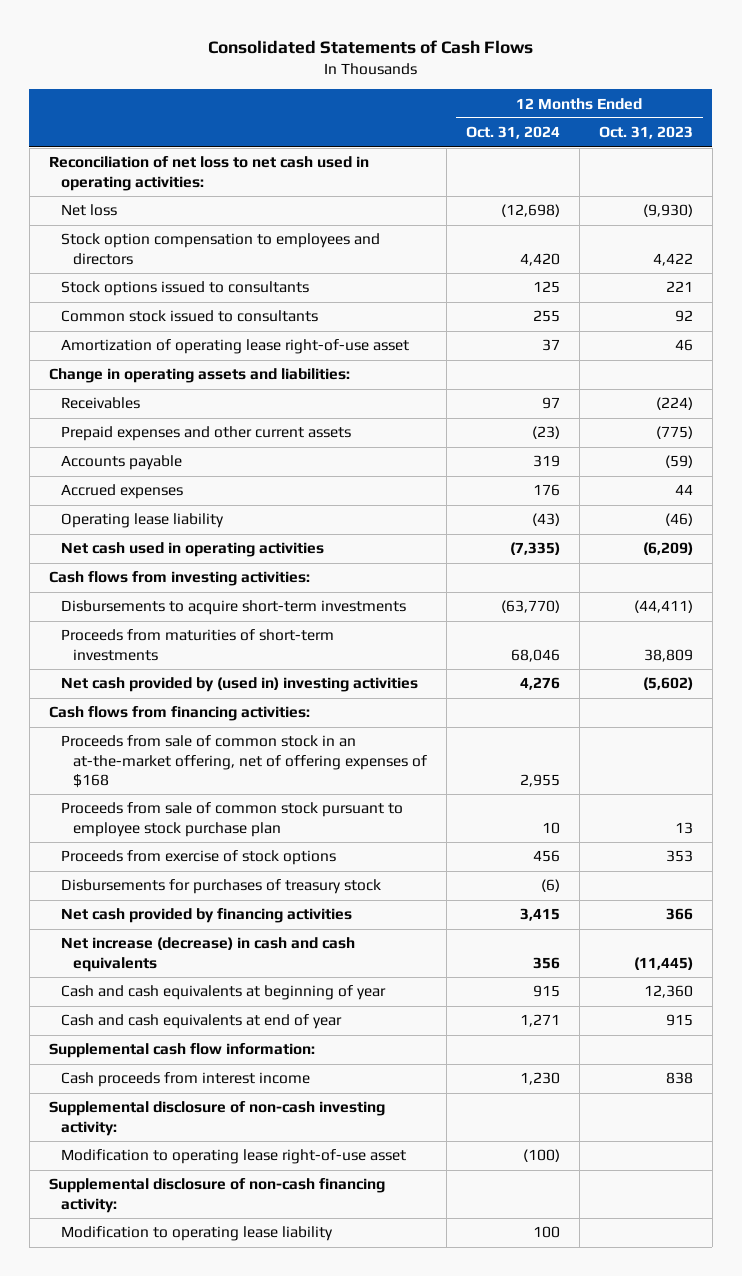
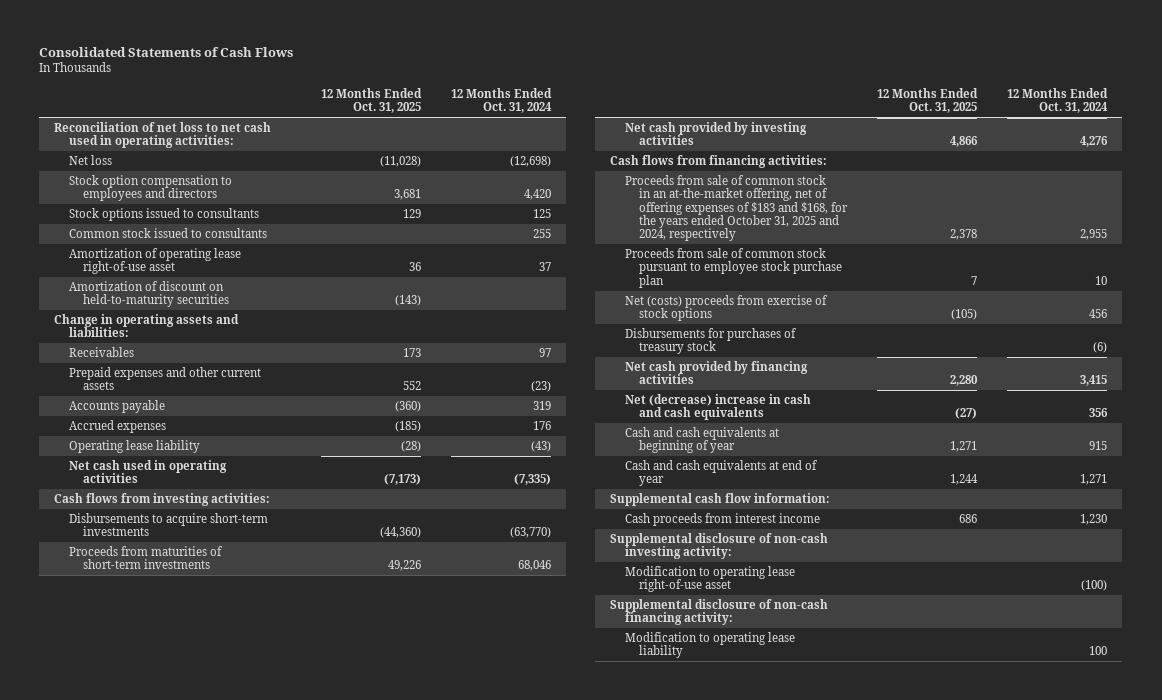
- | 12 Months Ended Oct. 31, 2024 | 12 Months Ended Oct. 31, 2023
+ | 12 Months Ended Oct. 31, 2025 | 12 Months Ended Oct. 31, 2024
+ Amortization of discount on held-to-maturity securities | (143) |
- Net cash provided by (used in) investing activities | 4,276 | (5,602)
+ Net cash provided by investing activities | 4,866 | 4,276
- Proceeds from sale of common stock in an at-the-market offering, net of offering expenses of $168 | 2,955 |
+ Proceeds from sale of common stock in an at-the-market offering, net of offering expenses of $183 and $168, for the years ended October 31, 2025 and 2024, respectively | 2,378 | 2,955
- Proceeds from exercise of stock options | 456 | 353
+ Net (costs) proceeds from exercise of stock options | (105) | 456
- Net increase (decrease) in cash and cash equivalents | 356 | (11,445)
+ Net (decrease) increase in cash and cash equivalents | (27) | 356

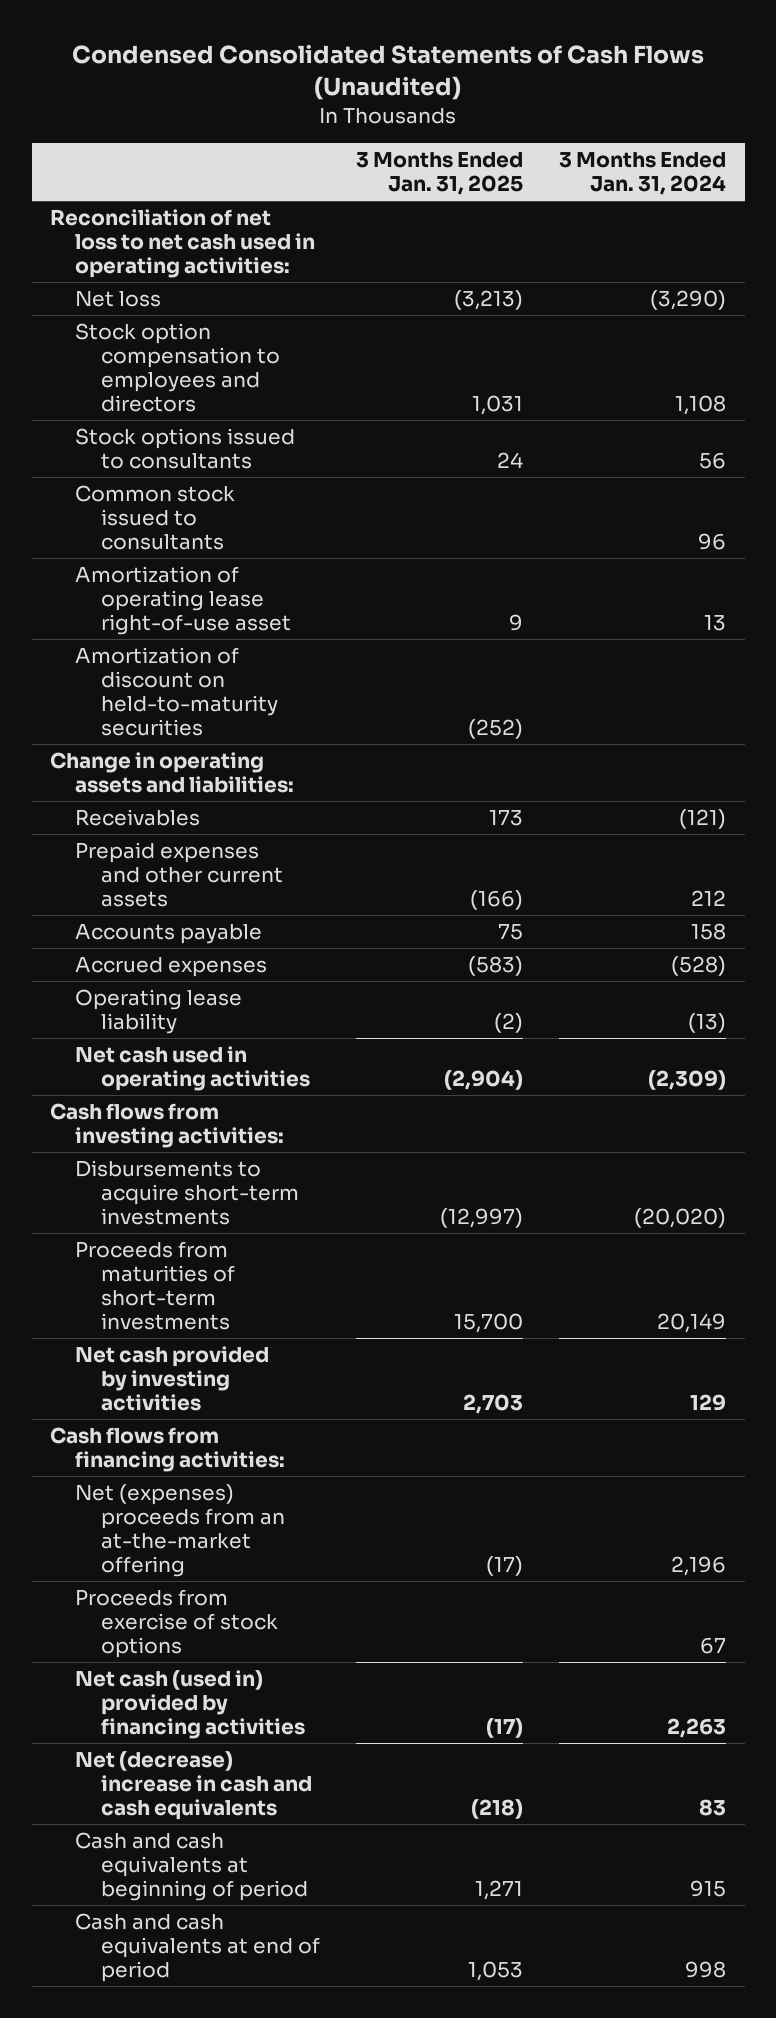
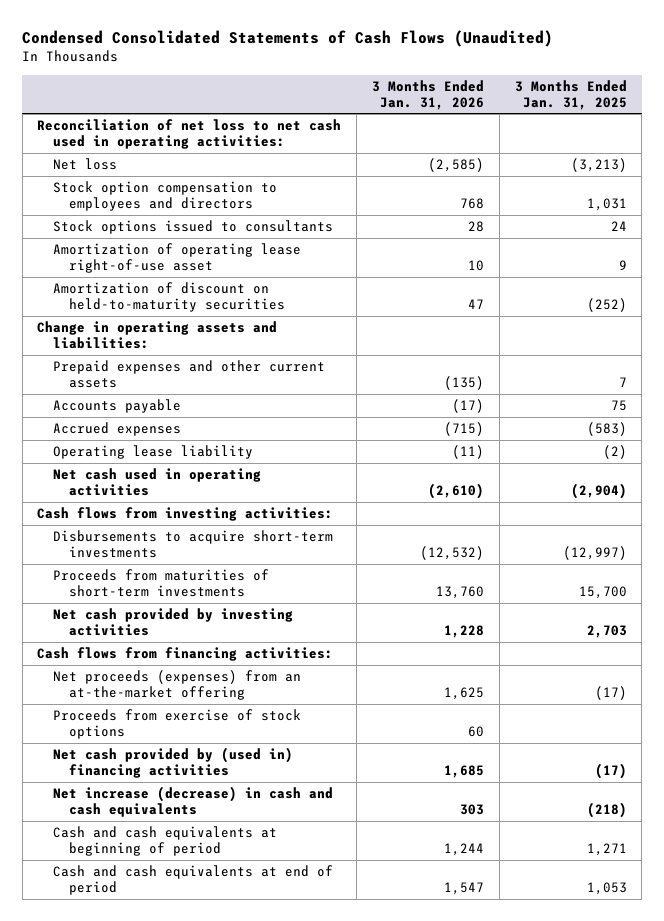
- | 3 Months Ended Jan. 31, 2025 | 3 Months Ended Jan. 31, 2024
+ | 3 Months Ended Jan. 31, 2026 | 3 Months Ended Jan. 31, 2025
- Common stock issued to consultants | | 96
- Receivables | 173 | (121)
- Prepaid expenses and other current assets | (166) | 212
+ Prepaid expenses and other current assets | (135) | 7
- Net (expenses) proceeds from an at-the-market offering | (17) | 2,196
+ Net proceeds (expenses) from an at-the-market offering | 1,625 | (17)
- Net cash (used in) provided by financing activities | (17) | 2,263
- Net (decrease) increase in cash and cash equivalents | (218) | 83
+ Net cash provided by (used in) financing activities | 1,685 | (17)
+ Net increase (decrease) in cash and cash equivalents | 303 | (218)

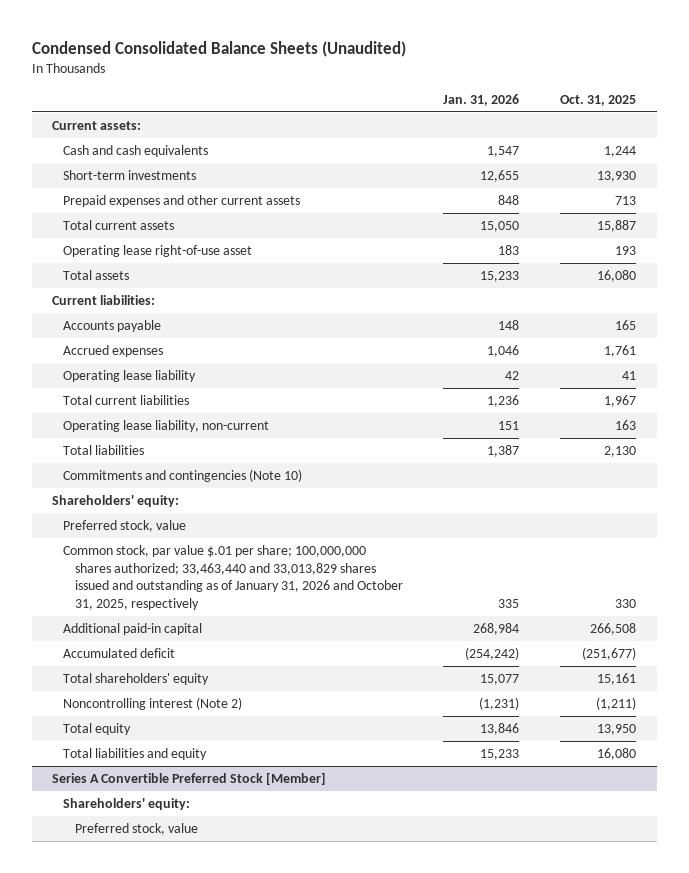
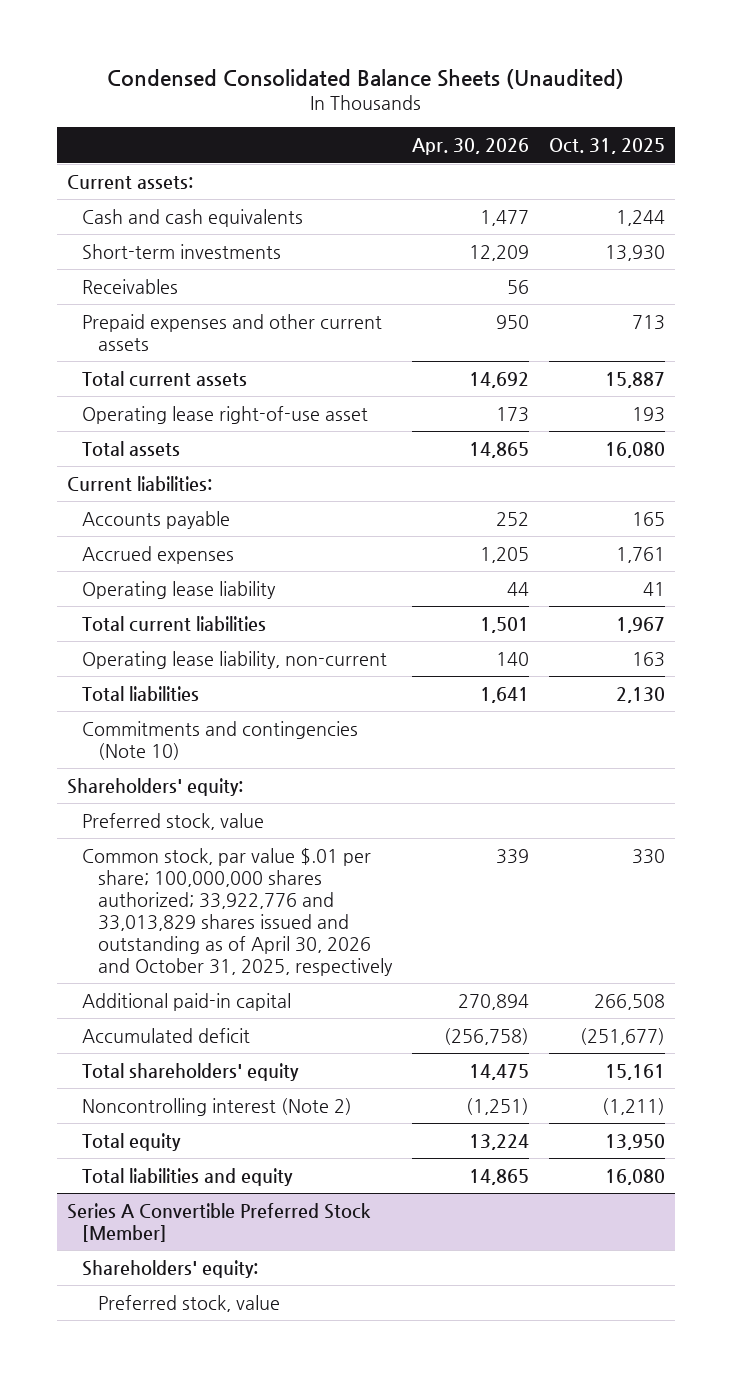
- | Jan. 31, 2026 | Oct. 31, 2025
+ | Apr. 30, 2026 | Oct. 31, 2025
+ Receivables | 56 |
- Common stock, par value $.01 per share; 100,000,000 shares authorized; 33,463,440 and 33,013,829 shares issued and outstanding as of January 31, 2026 and October 31, 2025, respectively | 335 | 330
+ Common stock, par value $.01 per share; 100,000,000 shares authorized; 33,922,776 and 33,013,829 shares issued and outstanding as of April 30, 2026 and October 31, 2025, respectively | 339 | 330

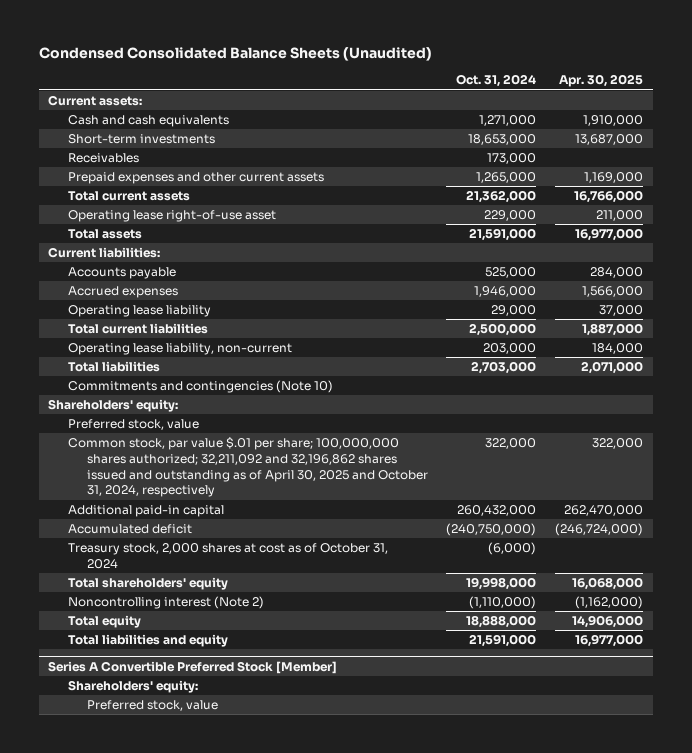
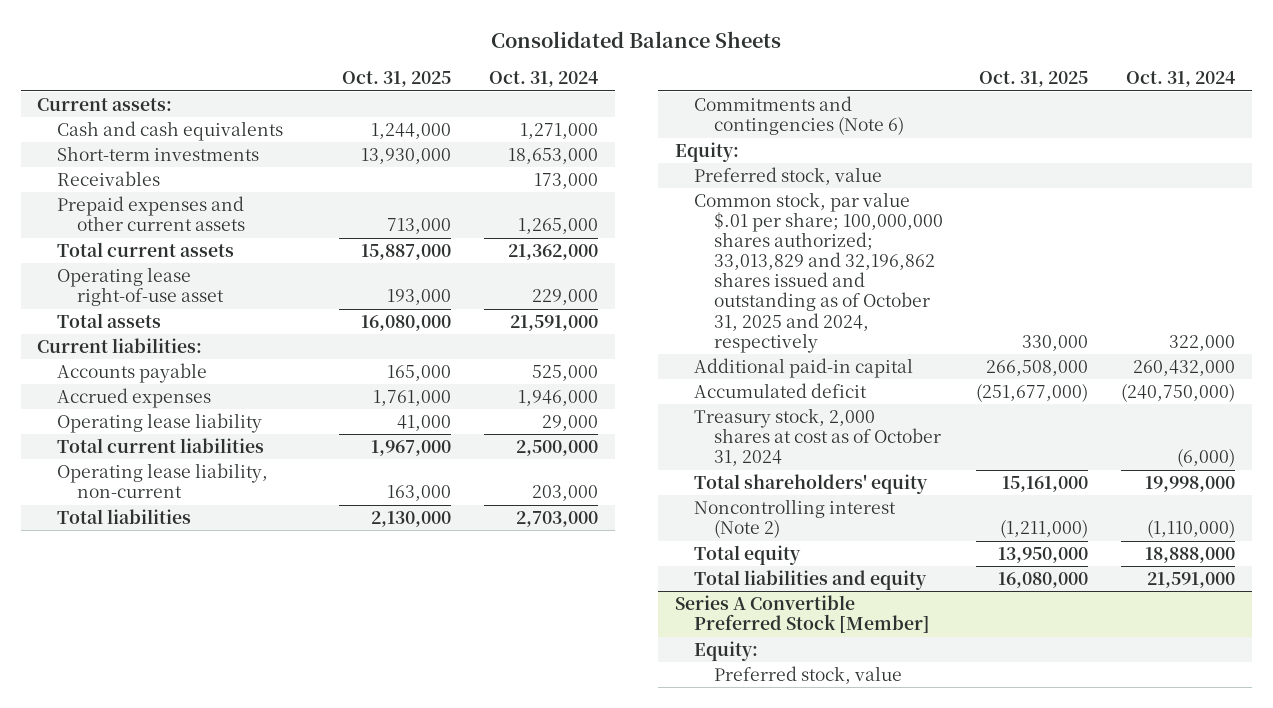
- Condensed Consolidated Balance Sheets (Unaudited)
+ Consolidated Balance Sheets
- | Oct. 31, 2024 | Apr. 30, 2025
+ | Oct. 31, 2025 | Oct. 31, 2024
- Commitments and contingencies (Note 10)
- Shareholders' equity:
+ Commitments and contingencies (Note 6)
+ Equity:
- Common stock, par value $.01 per share; 100,000,000 shares authorized; 32,211,092 and 32,196,862 shares issued and outstanding as of April 30, 2025 and October 31, 2024, respectively | 322,000 | 322,000
+ Common stock, par value $.01 per share; 100,000,000 shares authorized; 33,013,829 and 32,196,862 shares issued and outstanding as of October 31, 2025 and 2024, respectively | 330,000 | 322,000
@ Series A Convertible Preferred Stock [Member]
- Shareholders' equity:
+ Equity:

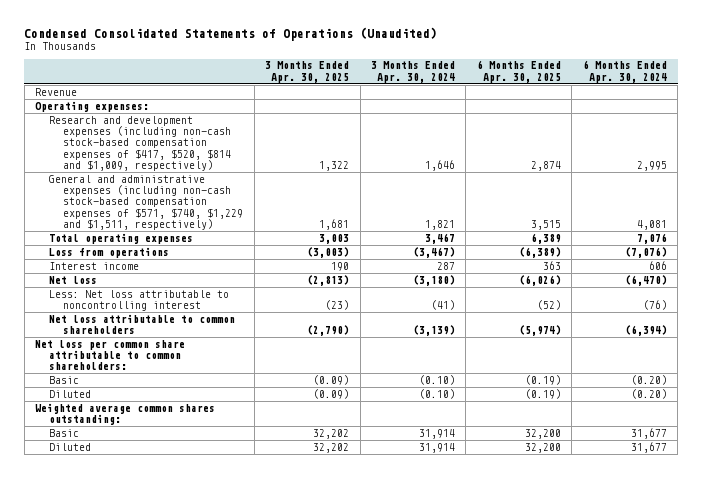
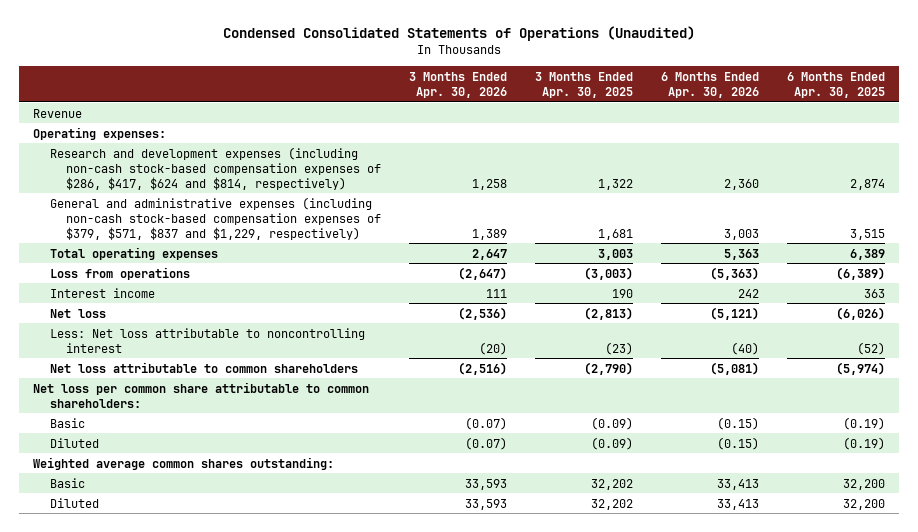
- | 3 Months Ended Apr. 30, 2025 | 3 Months Ended Apr. 30, 2024 | 6 Months Ended Apr. 30, 2025 | 6 Months Ended Apr. 30, 2024
+ | 3 Months Ended Apr. 30, 2026 | 3 Months Ended Apr. 30, 2025 | 6 Months Ended Apr. 30, 2026 | 6 Months Ended Apr. 30, 2025
- Research and development expenses (including non-cash stock-based compensation expenses of $417, $520, $814 and $1,009, respectively) | 1,322 | 1,646 | 2,874 | 2,995
- General and administrative expenses (including non-cash stock-based compensation expenses of $571, $740, $1,229 and $1,511, respectively) | 1,681 | 1,821 | 3,515 | 4,081
+ Research and development expenses (including non-cash stock-based compensation expenses of $286, $417, $624 and $814, respectively) | 1,258 | 1,322 | 2,360 | 2,874
+ General and administrative expenses (including non-cash stock-based compensation expenses of $379, $571, $837 and $1,229, respectively) | 1,389 | 1,681 | 3,003 | 3,515

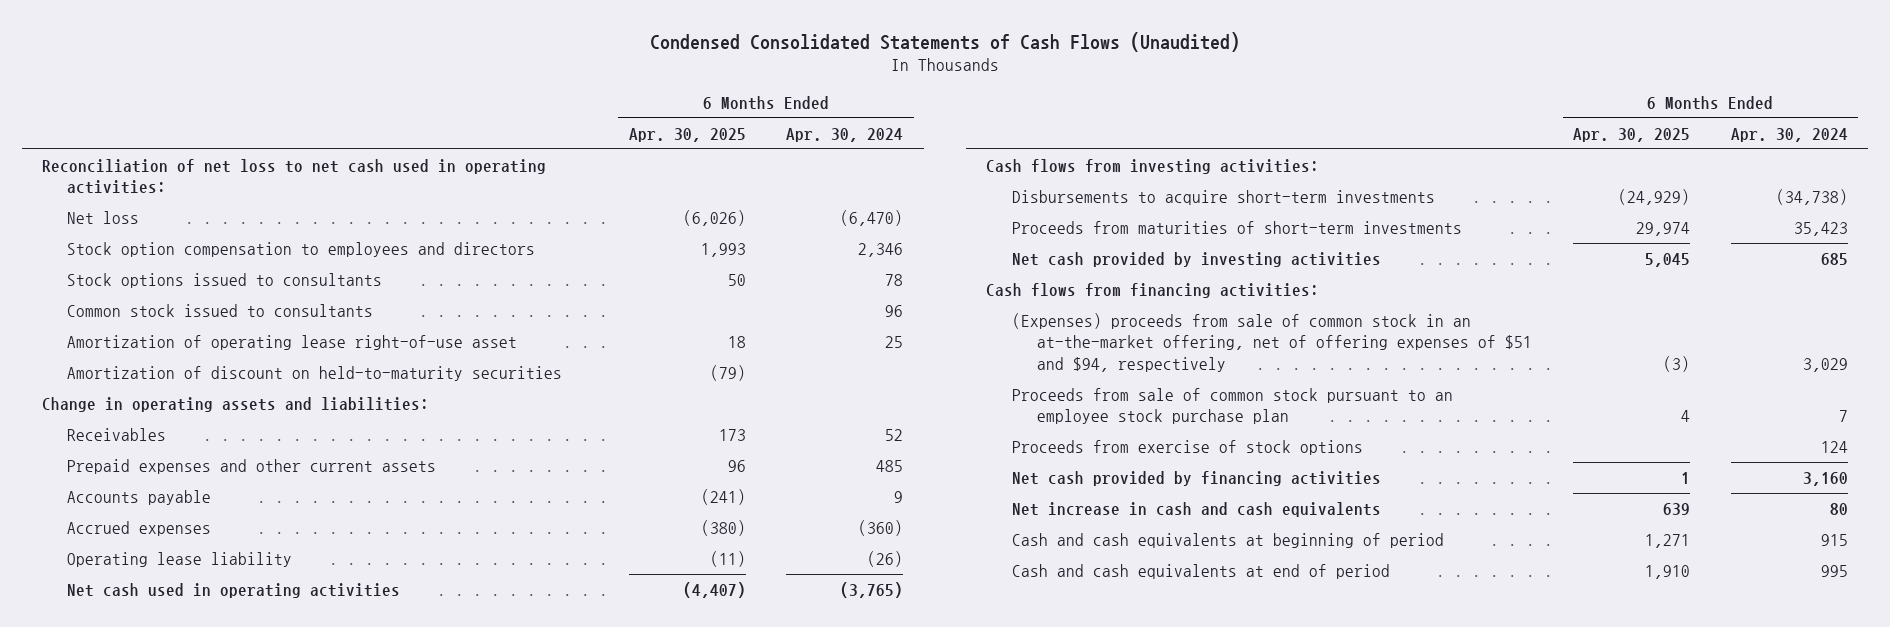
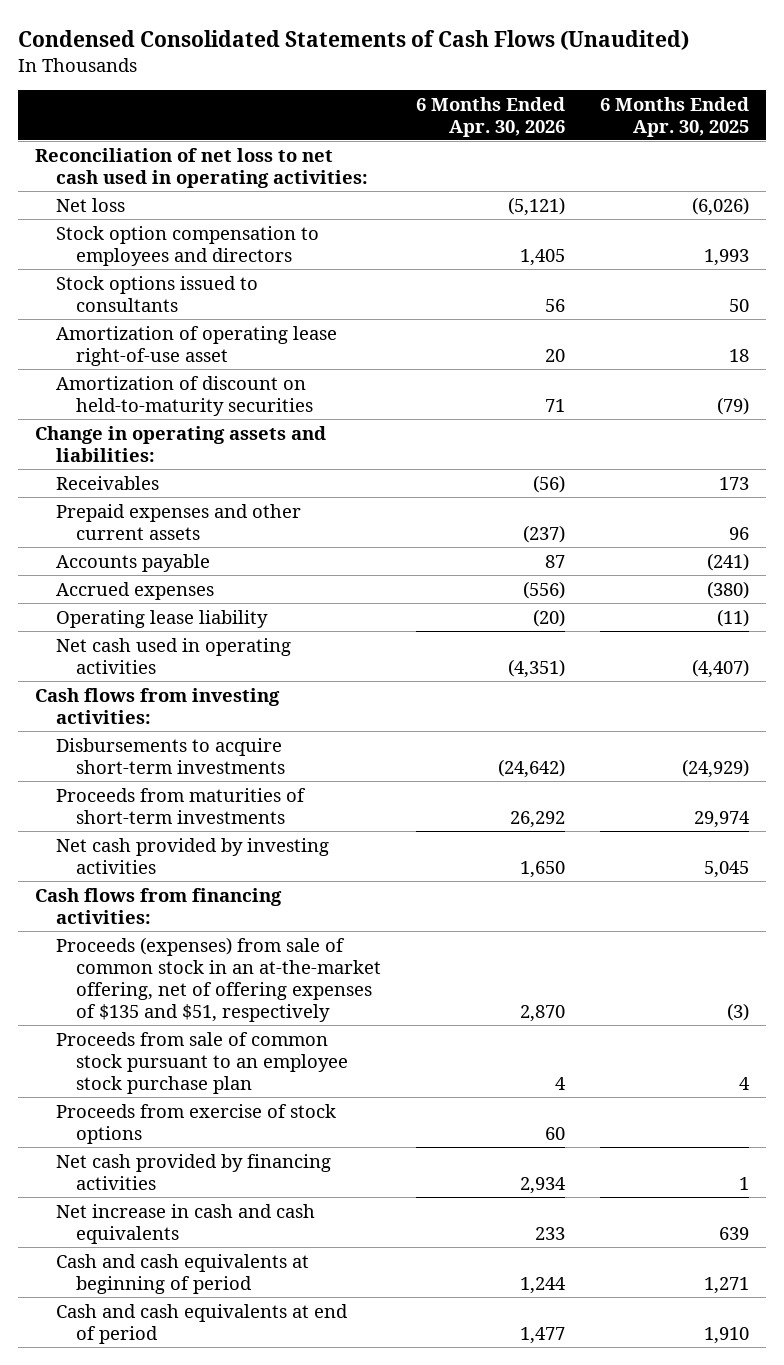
- | 6 Months Ended Apr. 30, 2025 | 6 Months Ended Apr. 30, 2024
+ | 6 Months Ended Apr. 30, 2026 | 6 Months Ended Apr. 30, 2025
- Common stock issued to consultants | | 96
- (Expenses) proceeds from sale of common stock in an at-the-market offering, net of offering expenses of $51 and $94, respectively | (3) | 3,029
+ Proceeds (expenses) from sale of common stock in an at-the-market offering, net of offering expenses of $135 and $51, respectively | 2,870 | (3)

